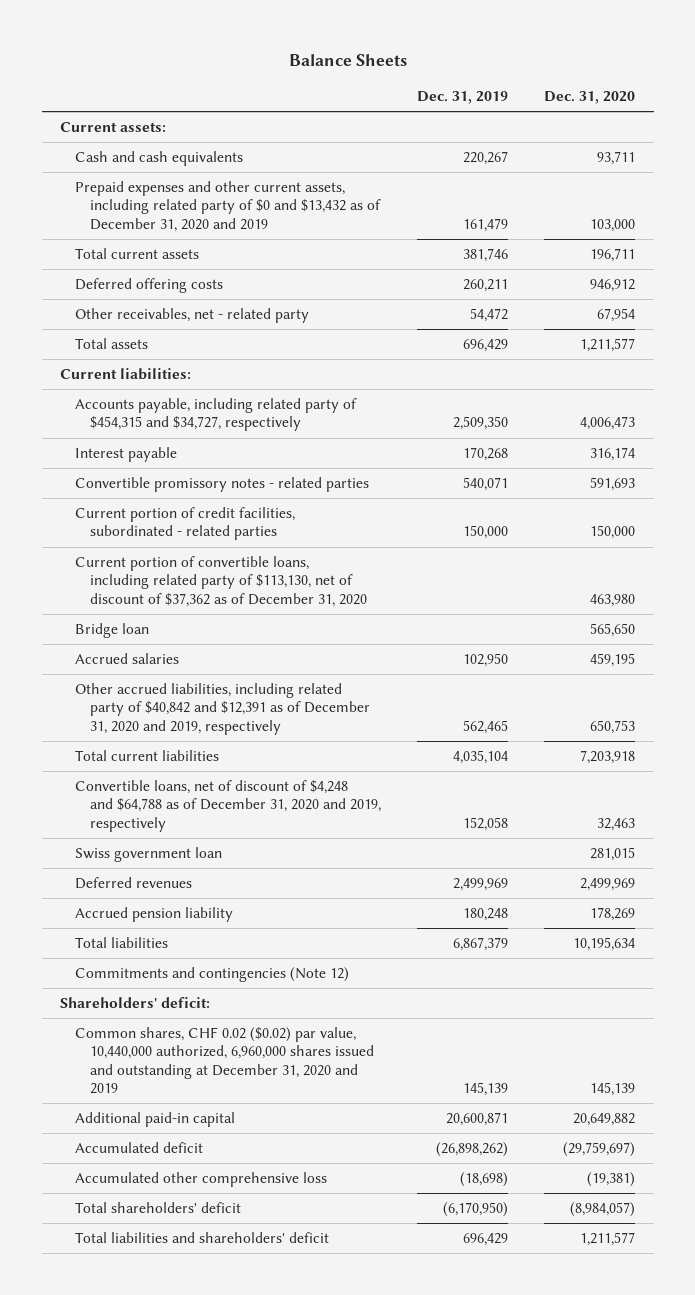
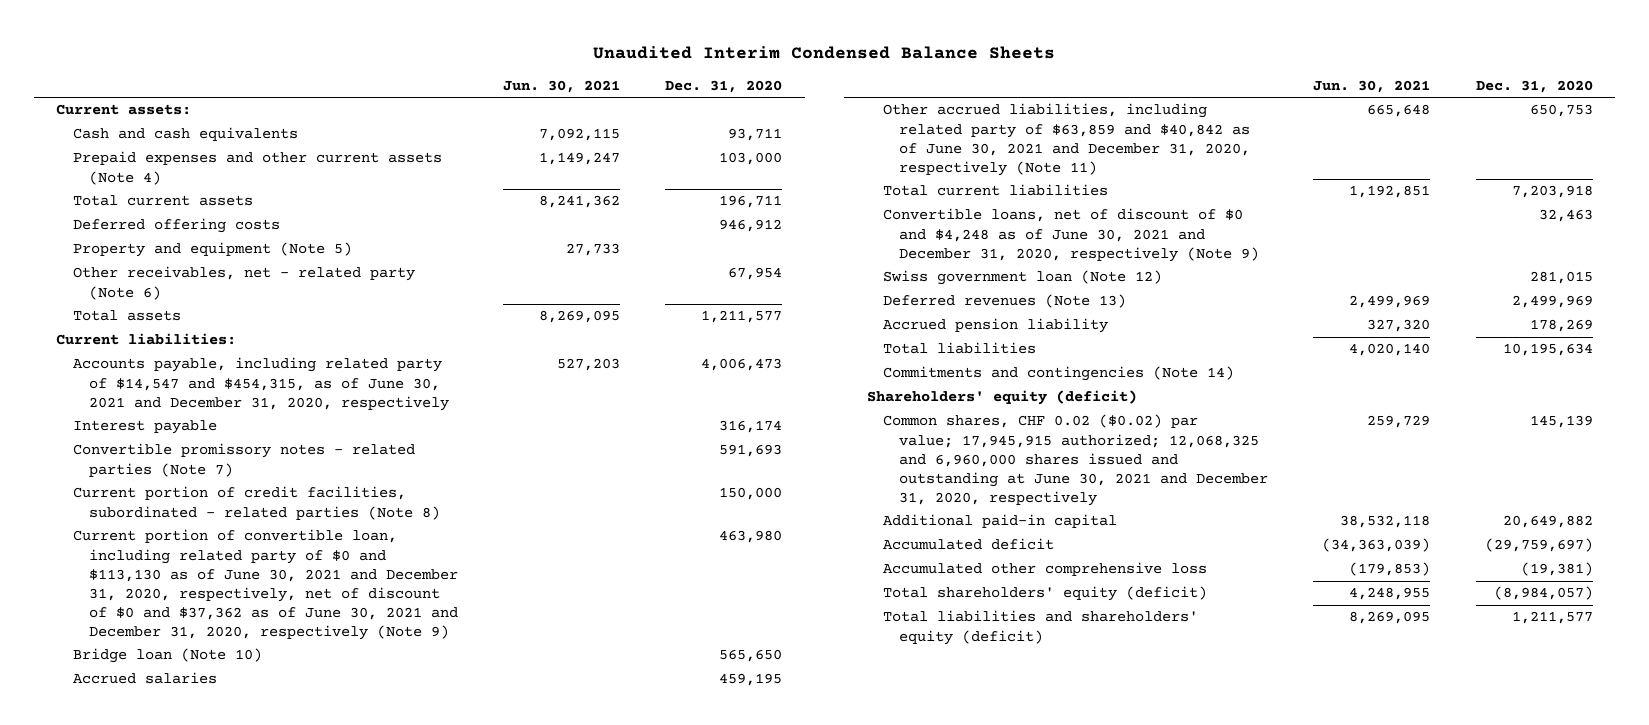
- Balance Sheets
+ Unaudited Interim Condensed Balance Sheets
- | Dec. 31, 2019 | Dec. 31, 2020
+ | Jun. 30, 2021 | Dec. 31, 2020
- Prepaid expenses and other current assets, including related party of $0 and $13,432 as of December 31, 2020 and 2019 | 161,479 | 103,000
+ Prepaid expenses and other current assets (Note 4) | 1,149,247 | 103,000
- Other receivables, net - related party | 54,472 | 67,954
+ Property and equipment (Note 5) | 27,733 |
+ Other receivables, net - related party (Note 6) | | 67,954
- Accounts payable, including related party of $454,315 and $34,727, respectively | 2,509,350 | 4,006,473
+ Accounts payable, including related party of $14,547 and $454,315, as of June 30, 2021 and December 31, 2020, respectively | 527,203 | 4,006,473
- Convertible promissory notes - related parties | 540,071 | 591,693
- Current portion of credit facilities, subordinated - related parties | 150,000 | 150,000
- Current portion of convertible loans, including related party of $113,130, net of discount of $37,362 as of December 31, 2020 | | 463,980
- Bridge loan | | 565,650
+ Convertible promissory notes - related parties (Note 7) | | 591,693
+ Current portion of credit facilities, subordinated - related parties (Note 8) | | 150,000
+ Current portion of convertible loan, including related party of $0 and $113,130 as of June 30, 2021 and December 31, 2020, respectively, net of discount of $0 and $37,362 as of June 30, 2021 and December 31, 2020, respectively (Note 9) | | 463,980
+ Bridge loan (Note 10) | | 565,650
- Other accrued liabilities, including related party of $40,842 and $12,391 as of December 31, 2020 and 2019, respectively | 562,465 | 650,753
+ Other accrued liabilities, including related party of $63,859 and $40,842 as of June 30, 2021 and December 31, 2020, respectively (Note 11) | 665,648 | 650,753
- Convertible loans, net of discount of $4,248 and $64,788 as of December 31, 2020 and 2019, respectively | 152,058 | 32,463
- Swiss government loan | | 281,015
- Deferred revenues | 2,499,969 | 2,499,969
+ Convertible loans, net of discount of $0 and $4,248 as of June 30, 2021 and December 31, 2020, respectively (Note 9) | | 32,463
+ Swiss government loan (Note 12) | | 281,015
+ Deferred revenues (Note 13) | 2,499,969 | 2,499,969
- Commitments and contingencies (Note 12)
- Shareholders' deficit:
- Common shares, CHF 0.02 ($0.02) par value, 10,440,000 authorized, 6,960,000 shares issued and outstanding at December 31, 2020 and 2019 | 145,139 | 145,139
+ Commitments and contingencies (Note 14)
+ Shareholders' equity (deficit)
+ Common shares, CHF 0.02 ($0.02) par value; 17,945,915 authorized; 12,068,325 and 6,960,000 shares issued and outstanding at June 30, 2021 and December 31, 2020, respectively | 259,729 | 145,139
- Total shareholders' deficit | (6,170,950) | (8,984,057)
- Total liabilities and shareholders' deficit | 696,429 | 1,211,577
+ Total shareholders' equity (deficit) | 4,248,955 | (8,984,057)
+ Total liabilities and shareholders' equity (deficit) | 8,269,095 | 1,211,577

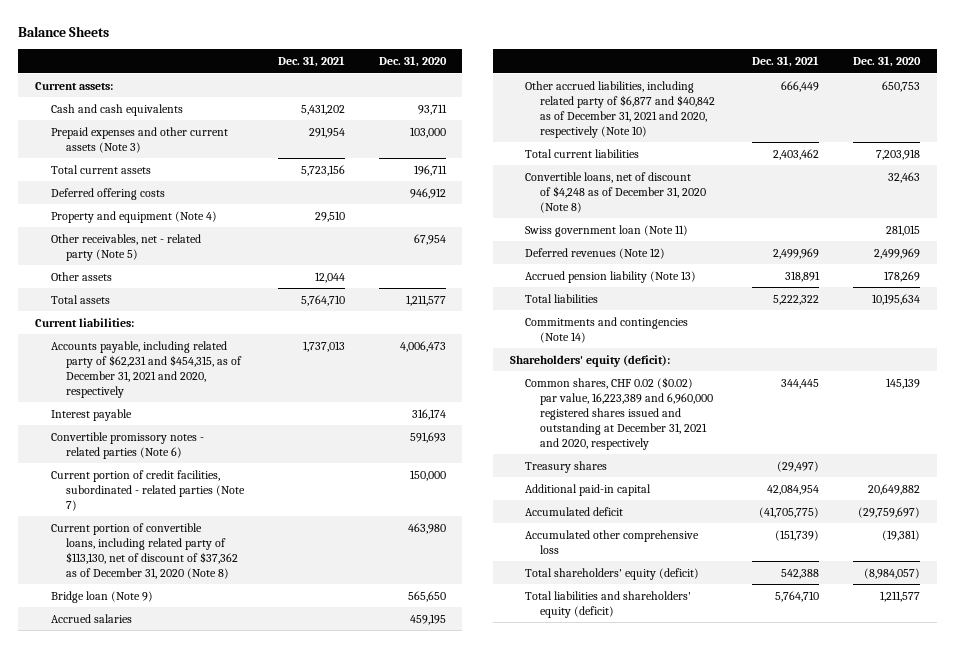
- Unaudited Interim Condensed Balance Sheets
+ Balance Sheets
- | Jun. 30, 2021 | Dec. 31, 2020
+ | Dec. 31, 2021 | Dec. 31, 2020
- Prepaid expenses and other current assets (Note 4) | 1,149,247 | 103,000
+ Prepaid expenses and other current assets (Note 3) | 291,954 | 103,000
- Property and equipment (Note 5) | 27,733 |
- Other receivables, net - related party (Note 6) | | 67,954
+ Property and equipment (Note 4) | 29,510 |
+ Other receivables, net - related party (Note 5) | | 67,954
+ Other assets | 12,044 |
- Accounts payable, including related party of $14,547 and $454,315, as of June 30, 2021 and December 31, 2020, respectively | 527,203 | 4,006,473
+ Accounts payable, including related party of $62,231 and $454,315, as of December 31, 2021 and 2020, respectively | 1,737,013 | 4,006,473
- Convertible promissory notes - related parties (Note 7) | | 591,693
- Current portion of credit facilities, subordinated - related parties (Note 8) | | 150,000
- Current portion of convertible loan, including related party of $0 and $113,130 as of June 30, 2021 and December 31, 2020, respectively, net of discount of $0 and $37,362 as of June 30, 2021 and December 31, 2020, respectively (Note 9) | | 463,980
- Bridge loan (Note 10) | | 565,650
+ Convertible promissory notes - related parties (Note 6) | | 591,693
+ Current portion of credit facilities, subordinated - related parties (Note 7) | | 150,000
+ Current portion of convertible loans, including related party of $113,130, net of discount of $37,362 as of December 31, 2020 (Note 8) | | 463,980
+ Bridge loan (Note 9) | | 565,650
- Other accrued liabilities, including related party of $63,859 and $40,842 as of June 30, 2021 and December 31, 2020, respectively (Note 11) | 665,648 | 650,753
+ Other accrued liabilities, including related party of $6,877 and $40,842 as of December 31, 2021 and 2020, respectively (Note 10) | 666,449 | 650,753
- Convertible loans, net of discount of $0 and $4,248 as of June 30, 2021 and December 31, 2020, respectively (Note 9) | | 32,463
- Swiss government loan (Note 12) | | 281,015
- Deferred revenues (Note 13) | 2,499,969 | 2,499,969
- Accrued pension liability | 327,320 | 178,269
+ Convertible loans, net of discount of $4,248 as of December 31, 2020 (Note 8) | | 32,463
+ Swiss government loan (Note 11) | | 281,015
+ Deferred revenues (Note 12) | 2,499,969 | 2,499,969
+ Accrued pension liability (Note 13) | 318,891 | 178,269
- Shareholders' equity (deficit)
- Common shares, CHF 0.02 ($0.02) par value; 17,945,915 authorized; 12,068,325 and 6,960,000 shares issued and outstanding at June 30, 2021 and December 31, 2020, respectively | 259,729 | 145,139
+ Shareholders' equity (deficit):
+ Common shares, CHF 0.02 ($0.02) par value, 16,223,389 and 6,960,000 registered shares issued and outstanding at December 31, 2021 and 2020, respectively | 344,445 | 145,139
+ Treasury shares | (29,497) |

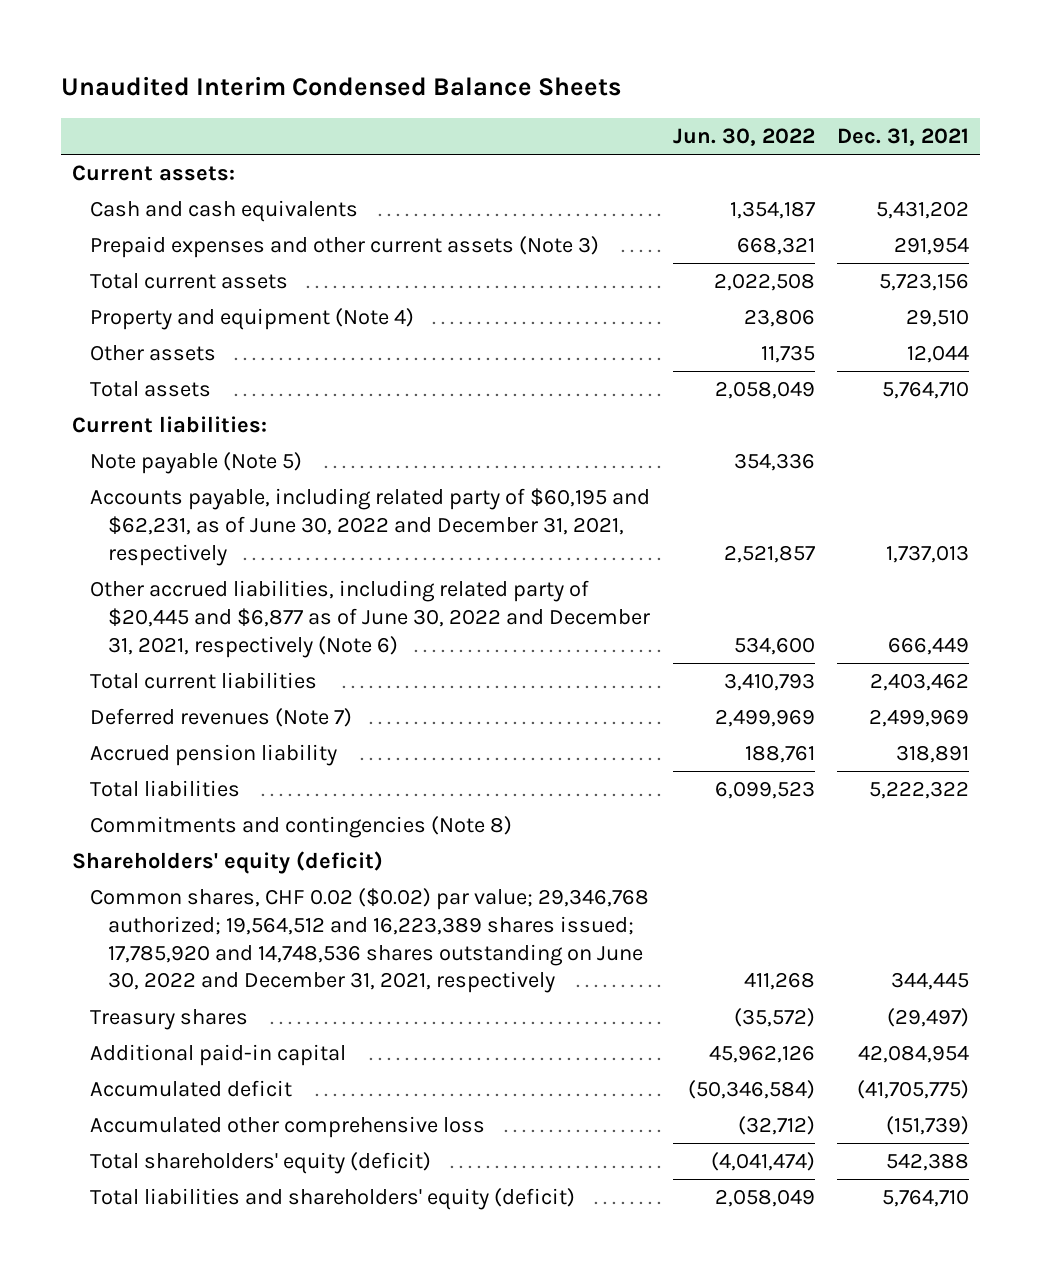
- Balance Sheets
+ Unaudited Interim Condensed Balance Sheets
- | Dec. 31, 2021 | Dec. 31, 2020
+ | Jun. 30, 2022 | Dec. 31, 2021
- Deferred offering costs | | 946,912
- Other receivables, net - related party (Note 5) | | 67,954
- Accounts payable, including related party of $62,231 and $454,315, as of December 31, 2021 and 2020, respectively | 1,737,013 | 4,006,473
- Interest payable | | 316,174
- Convertible promissory notes - related parties (Note 6) | | 591,693
- Current portion of credit facilities, subordinated - related parties (Note 7) | | 150,000
- Current portion of convertible loans, including related party of $113,130, net of discount of $37,362 as of December 31, 2020 (Note 8) | | 463,980
- Bridge loan (Note 9) | | 565,650
- Accrued salaries | | 459,195
- Other accrued liabilities, including related party of $6,877 and $40,842 as of December 31, 2021 and 2020, respectively (Note 10) | 666,449 | 650,753
+ Note payable (Note 5) | 354,336 |
+ Accounts payable, including related party of $60,195 and $62,231, as of June 30, 2022 and December 31, 2021, respectively | 2,521,857 | 1,737,013
+ Other accrued liabilities, including related party of $20,445 and $6,877 as of June 30, 2022 and December 31, 2021, respectively (Note 6) | 534,600 | 666,449
- Convertible loans, net of discount of $4,248 as of December 31, 2020 (Note 8) | | 32,463
- Swiss government loan (Note 11) | | 281,015
- Deferred revenues (Note 12) | 2,499,969 | 2,499,969
- Accrued pension liability (Note 13) | 318,891 | 178,269
+ Deferred revenues (Note 7) | 2,499,969 | 2,499,969
+ Accrued pension liability | 188,761 | 318,891
- Commitments and contingencies (Note 14)
- Shareholders' equity (deficit):
- Common shares, CHF 0.02 ($0.02) par value, 16,223,389 and 6,960,000 registered shares issued and outstanding at December 31, 2021 and 2020, respectively | 344,445 | 145,139
+ Commitments and contingencies (Note 8)
+ Shareholders' equity (deficit)
+ Common shares, CHF 0.02 ($0.02) par value; 29,346,768 authorized; 19,564,512 and 16,223,389 shares issued; 17,785,920 and 14,748,536 shares outstanding on June 30, 2022 and December 31, 2021, respectively | 411,268 | 344,445

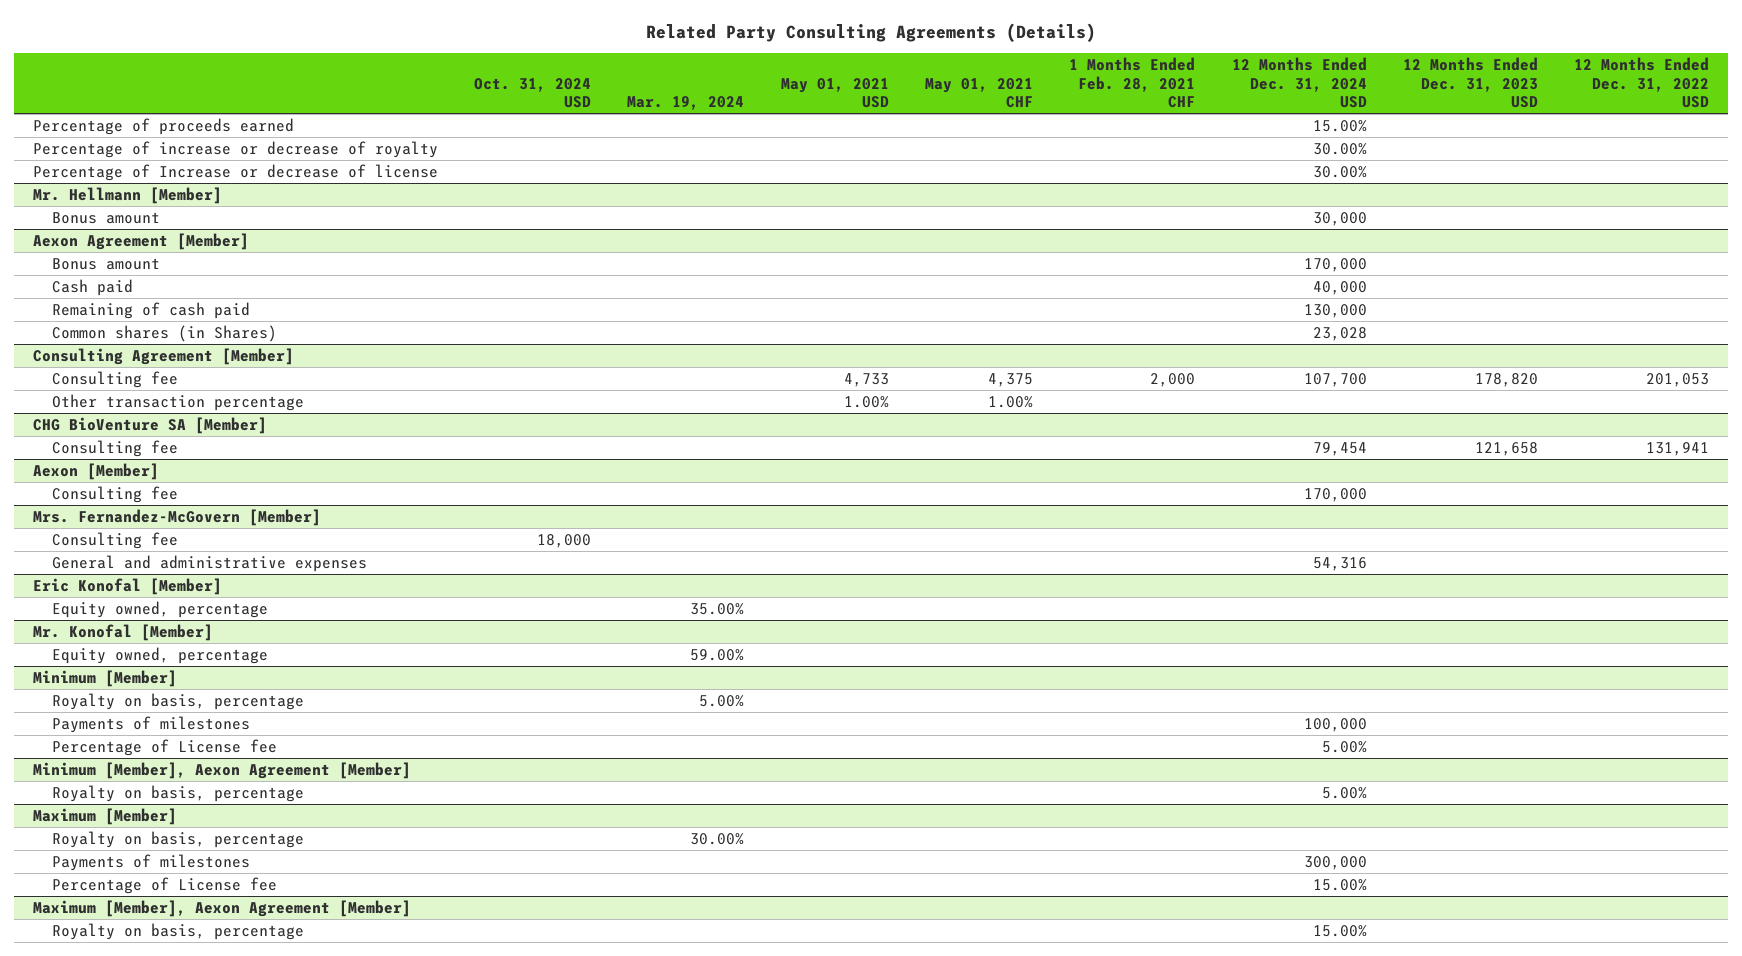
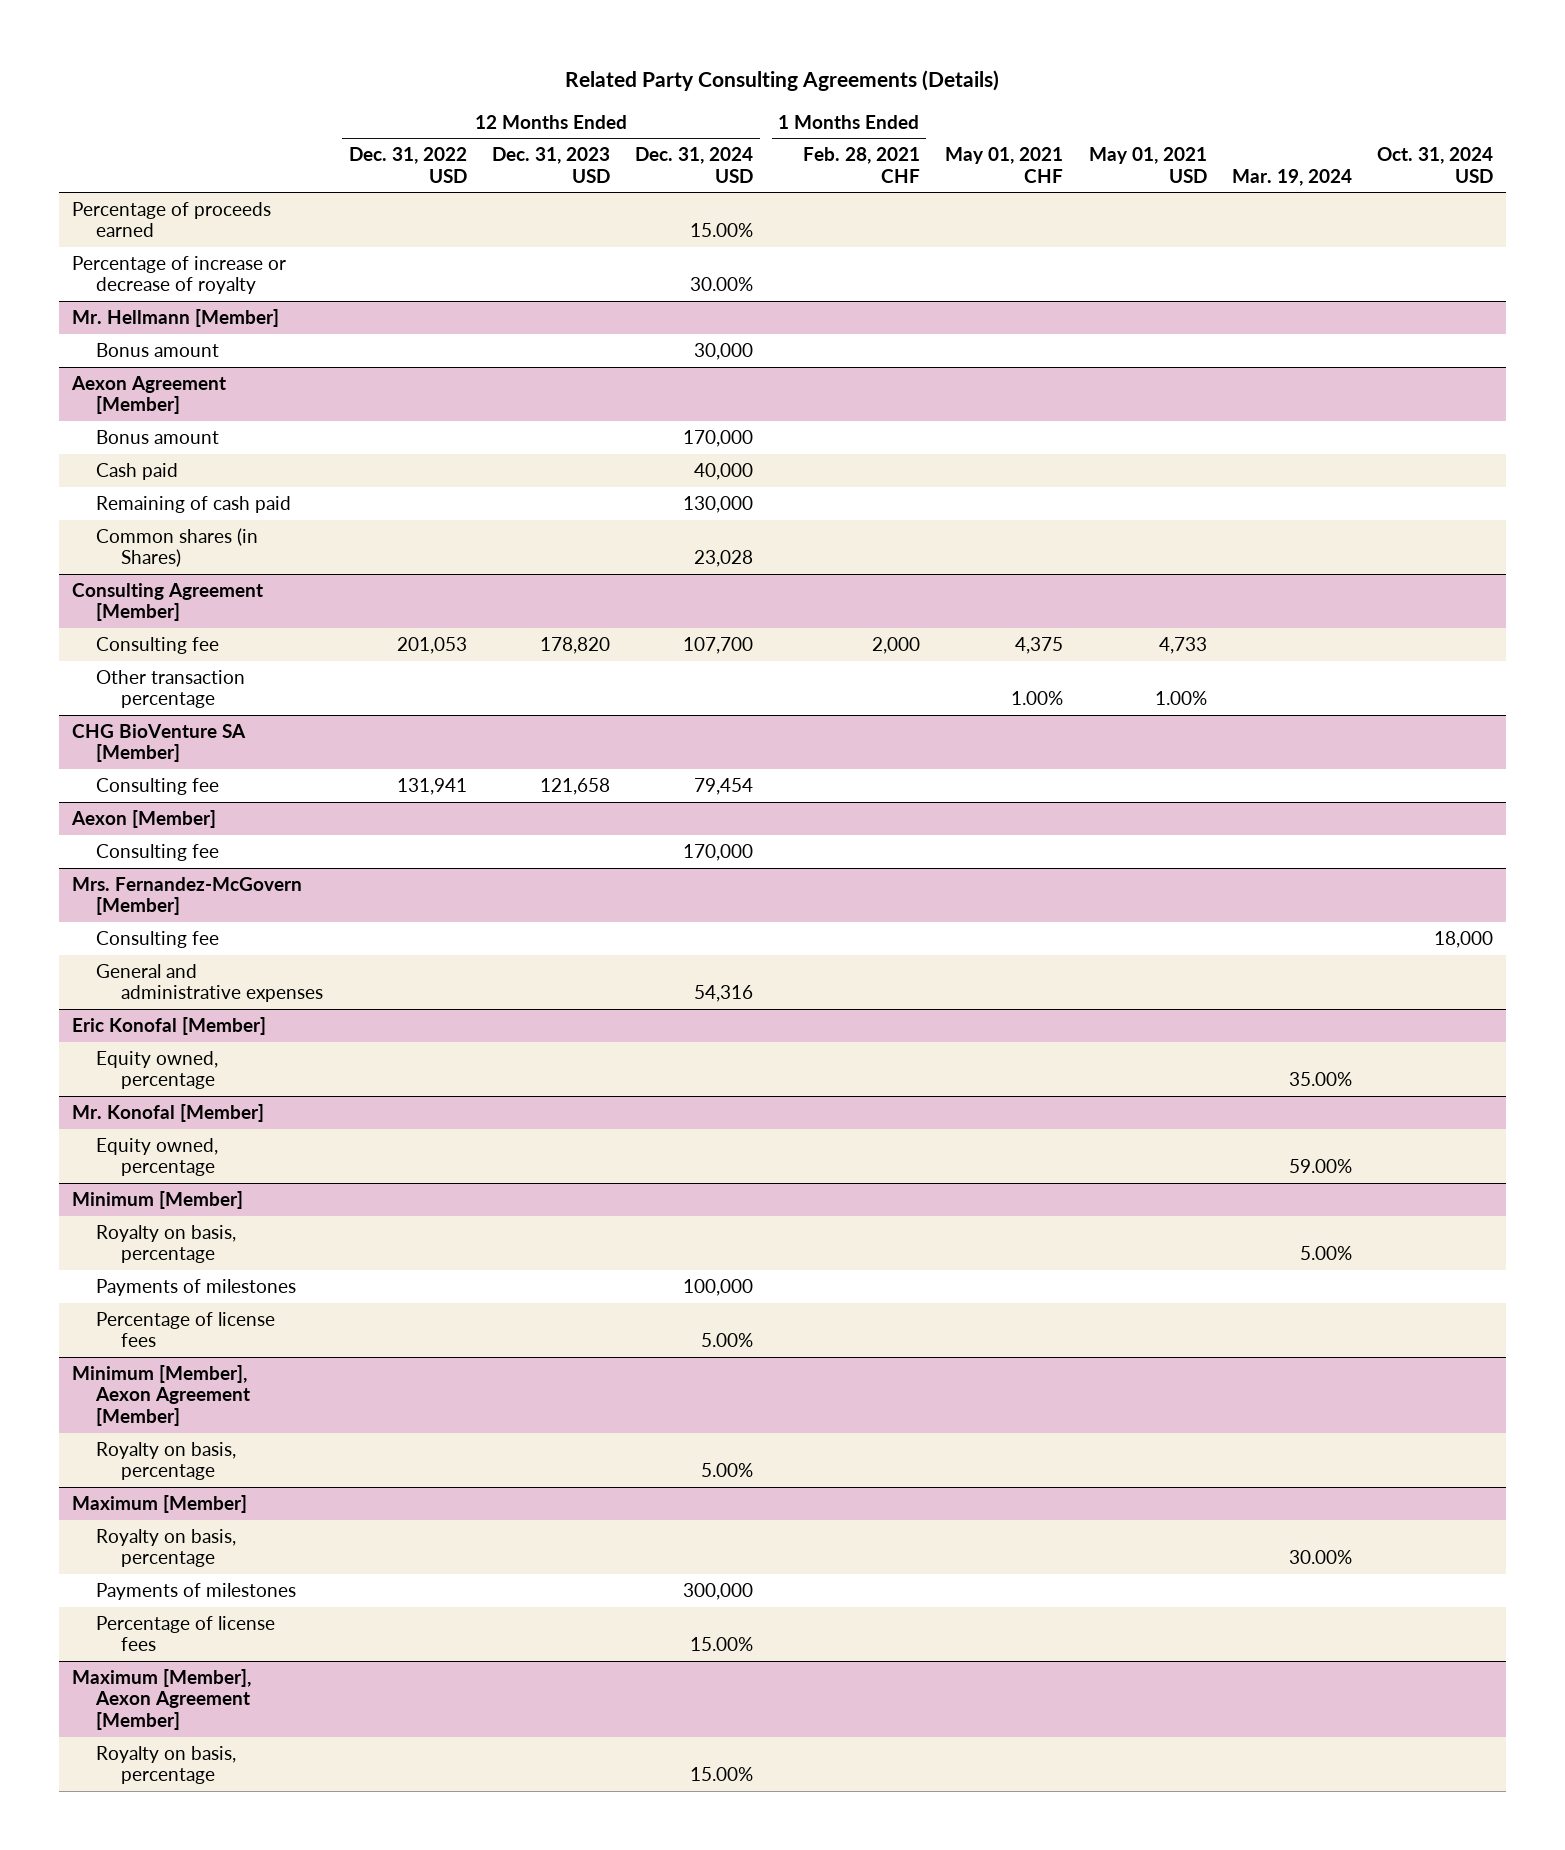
- | Oct. 31, 2024 USD | Mar. 19, 2024 | May 01, 2021 USD | May 01, 2021 CHF | 1 Months Ended Feb. 28, 2021 CHF | 12 Months Ended Dec. 31, 2024 USD | 12 Months Ended Dec. 31, 2023 USD | 12 Months Ended Dec. 31, 2022 USD
+ | 12 Months Ended Dec. 31, 2022 USD | 12 Months Ended Dec. 31, 2023 USD | 12 Months Ended Dec. 31, 2024 USD | 1 Months Ended Feb. 28, 2021 CHF | May 01, 2021 CHF | May 01, 2021 USD | Mar. 19, 2024 | Oct. 31, 2024 USD
- Percentage of Increase or decrease of license | | | | | | 30.00% | |
@ Minimum [Member]
- Percentage of License fee | | | | | | 5.00% | |
+ Percentage of license fees | | | 5.00% | | | | |
@ Maximum [Member]
- Percentage of License fee | | | | | | 15.00% | |
+ Percentage of license fees | | | 15.00% | | | | |

